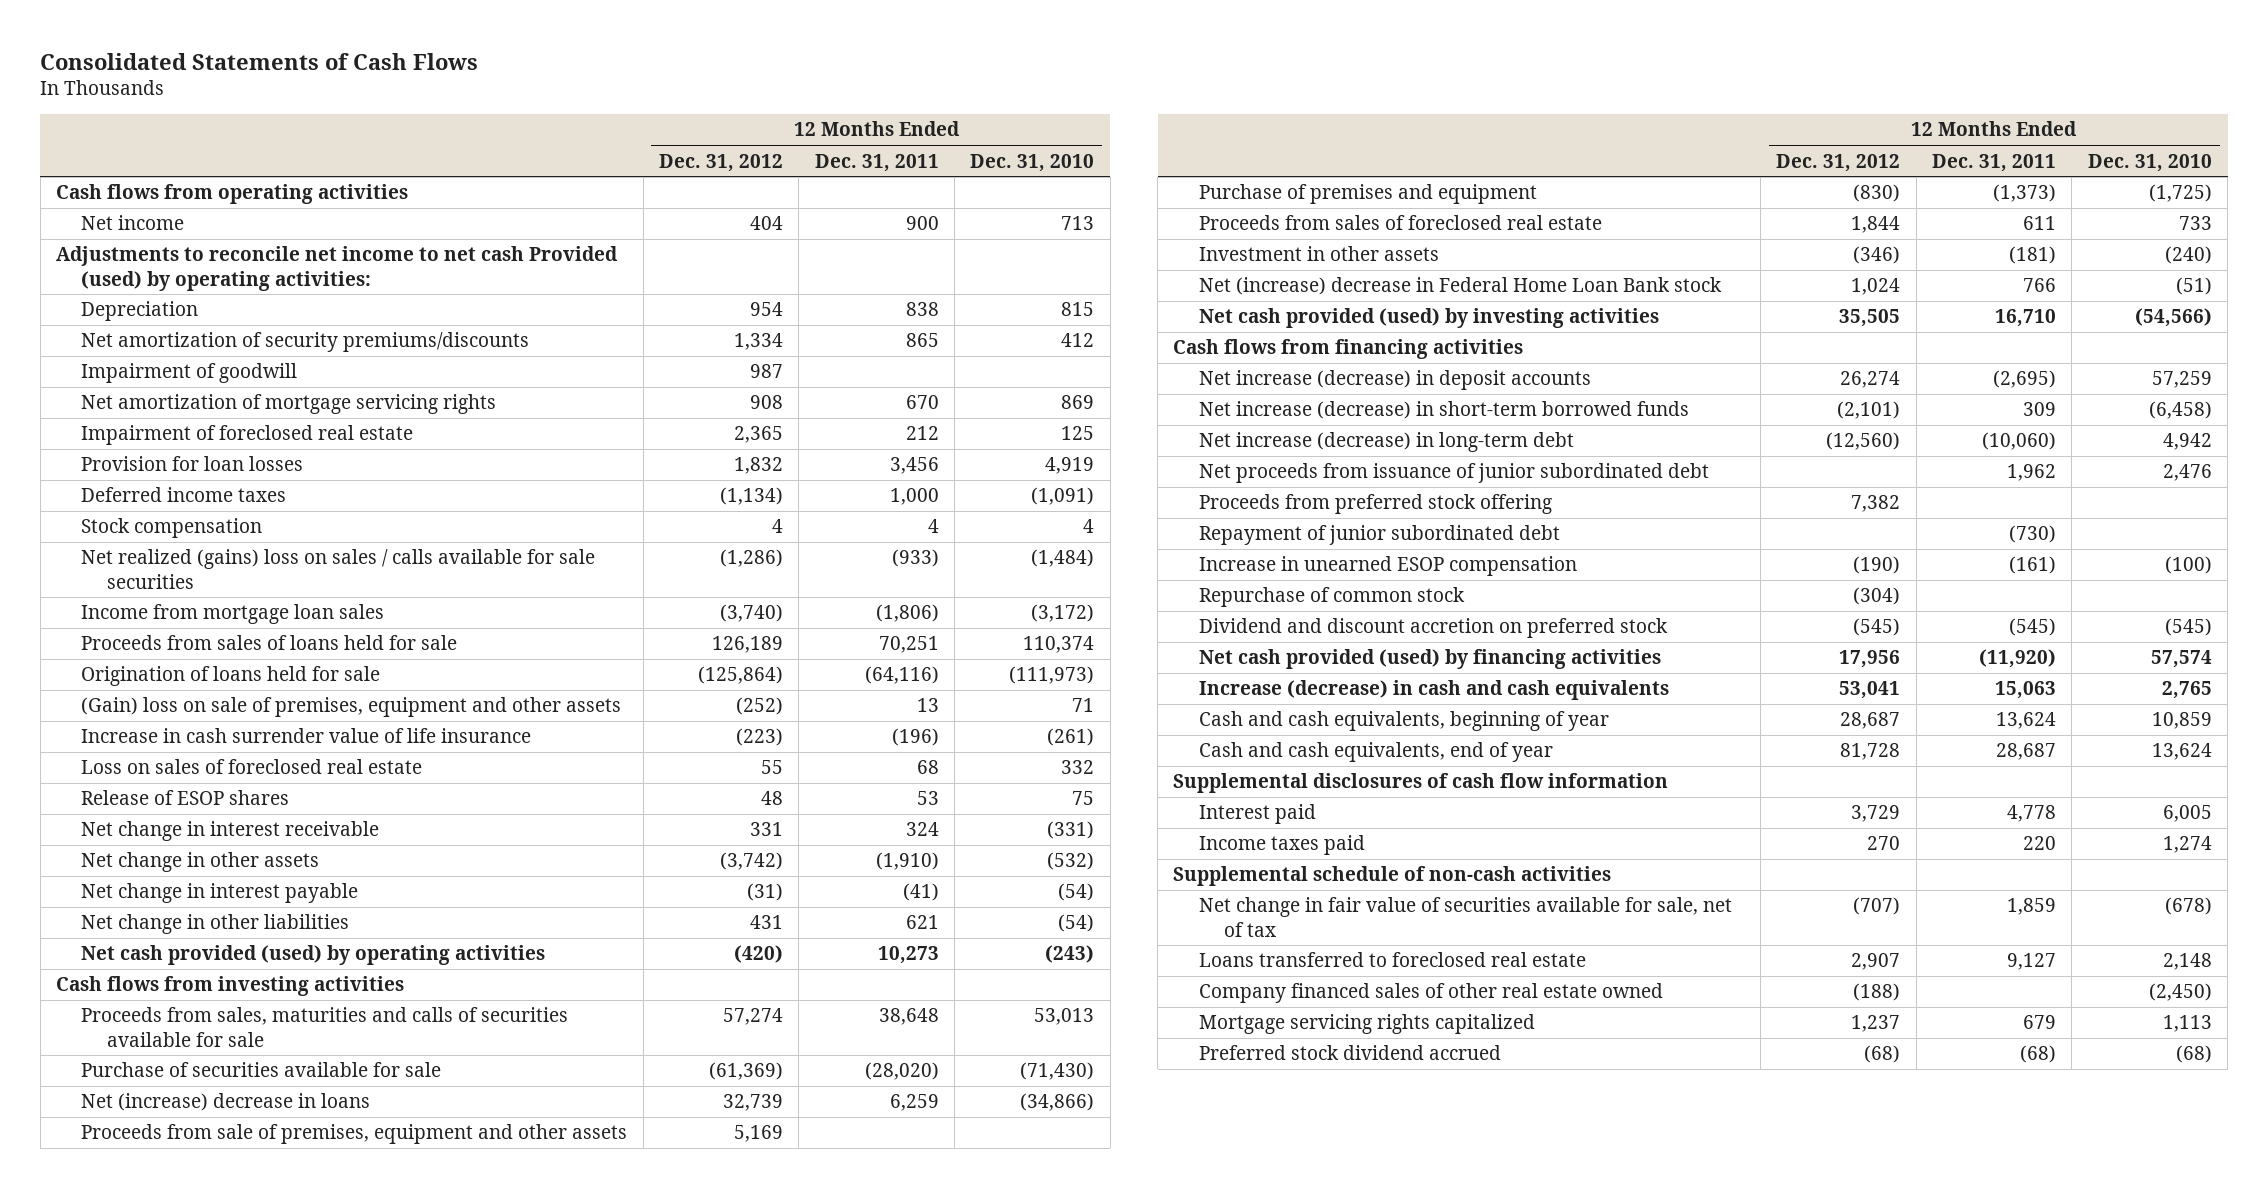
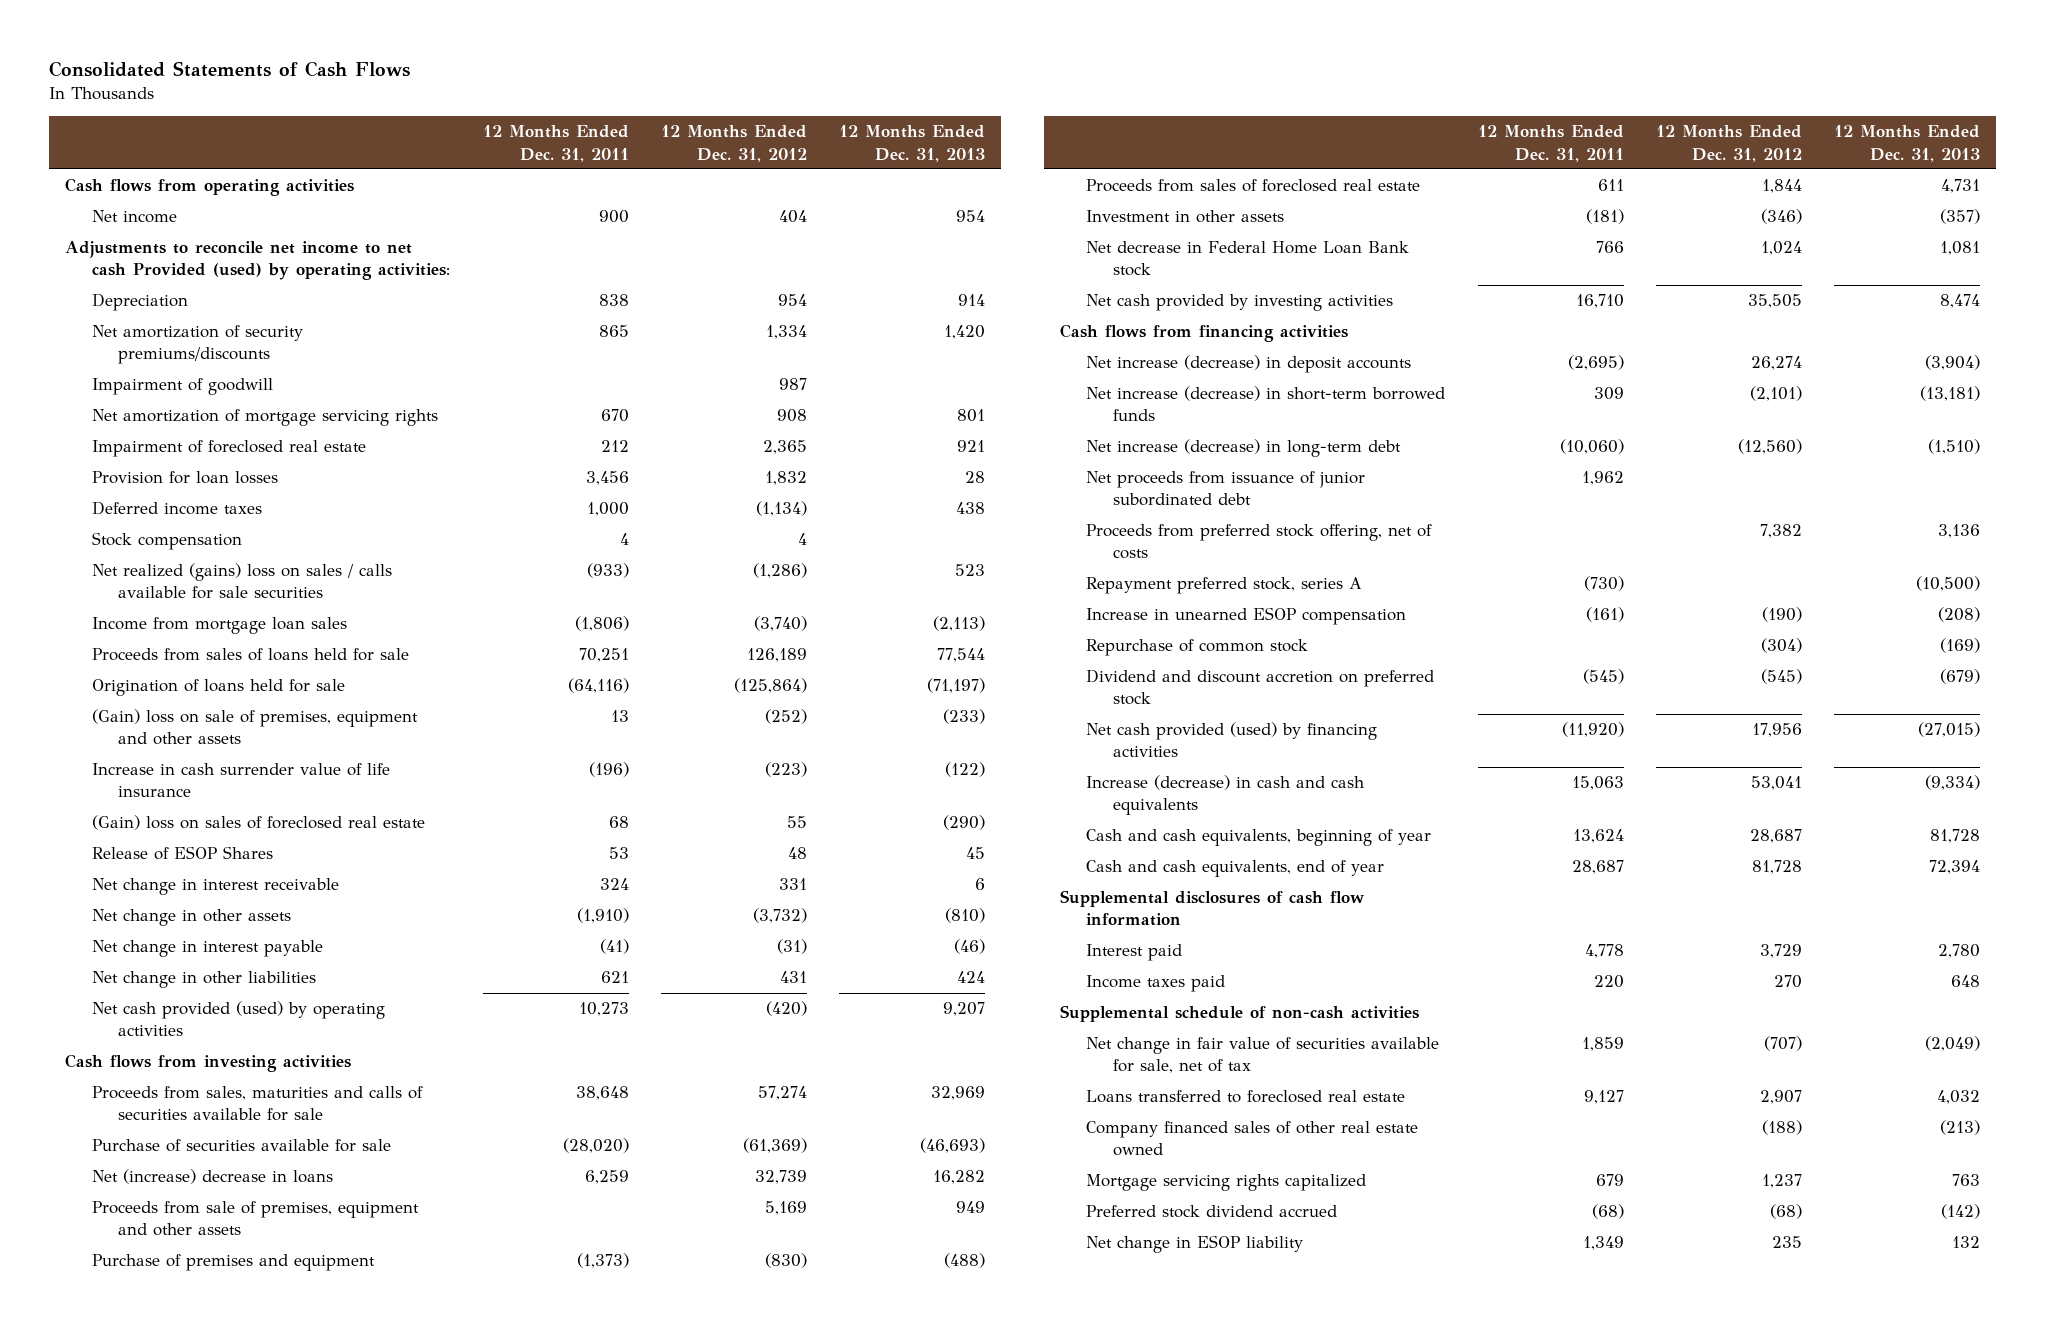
- | 12 Months Ended Dec. 31, 2012 | 12 Months Ended Dec. 31, 2011 | 12 Months Ended Dec. 31, 2010
+ | 12 Months Ended Dec. 31, 2011 | 12 Months Ended Dec. 31, 2012 | 12 Months Ended Dec. 31, 2013
- Loss on sales of foreclosed real estate | 55 | 68 | 332
- Release of ESOP shares | 48 | 53 | 75
+ (Gain) loss on sales of foreclosed real estate | 68 | 55 | (290)
+ Release of ESOP Shares | 53 | 48 | 45
- Net change in other assets | (3,742) | (1,910) | (532)
+ Net change in other assets | (1,910) | (3,732) | (810)
- Net (increase) decrease in Federal Home Loan Bank stock | 1,024 | 766 | (51)
- Net cash provided (used) by investing activities | 35,505 | 16,710 | (54,566)
+ Net decrease in Federal Home Loan Bank stock | 766 | 1,024 | 1,081
+ Net cash provided by investing activities | 16,710 | 35,505 | 8,474
- Proceeds from preferred stock offering | 7,382 | |
- Repayment of junior subordinated debt | | (730) |
+ Proceeds from preferred stock offering, net of costs | | 7,382 | 3,136
+ Repayment preferred stock, series A | (730) | | (10,500)
+ Net change in ESOP liability | 1,349 | 235 | 132

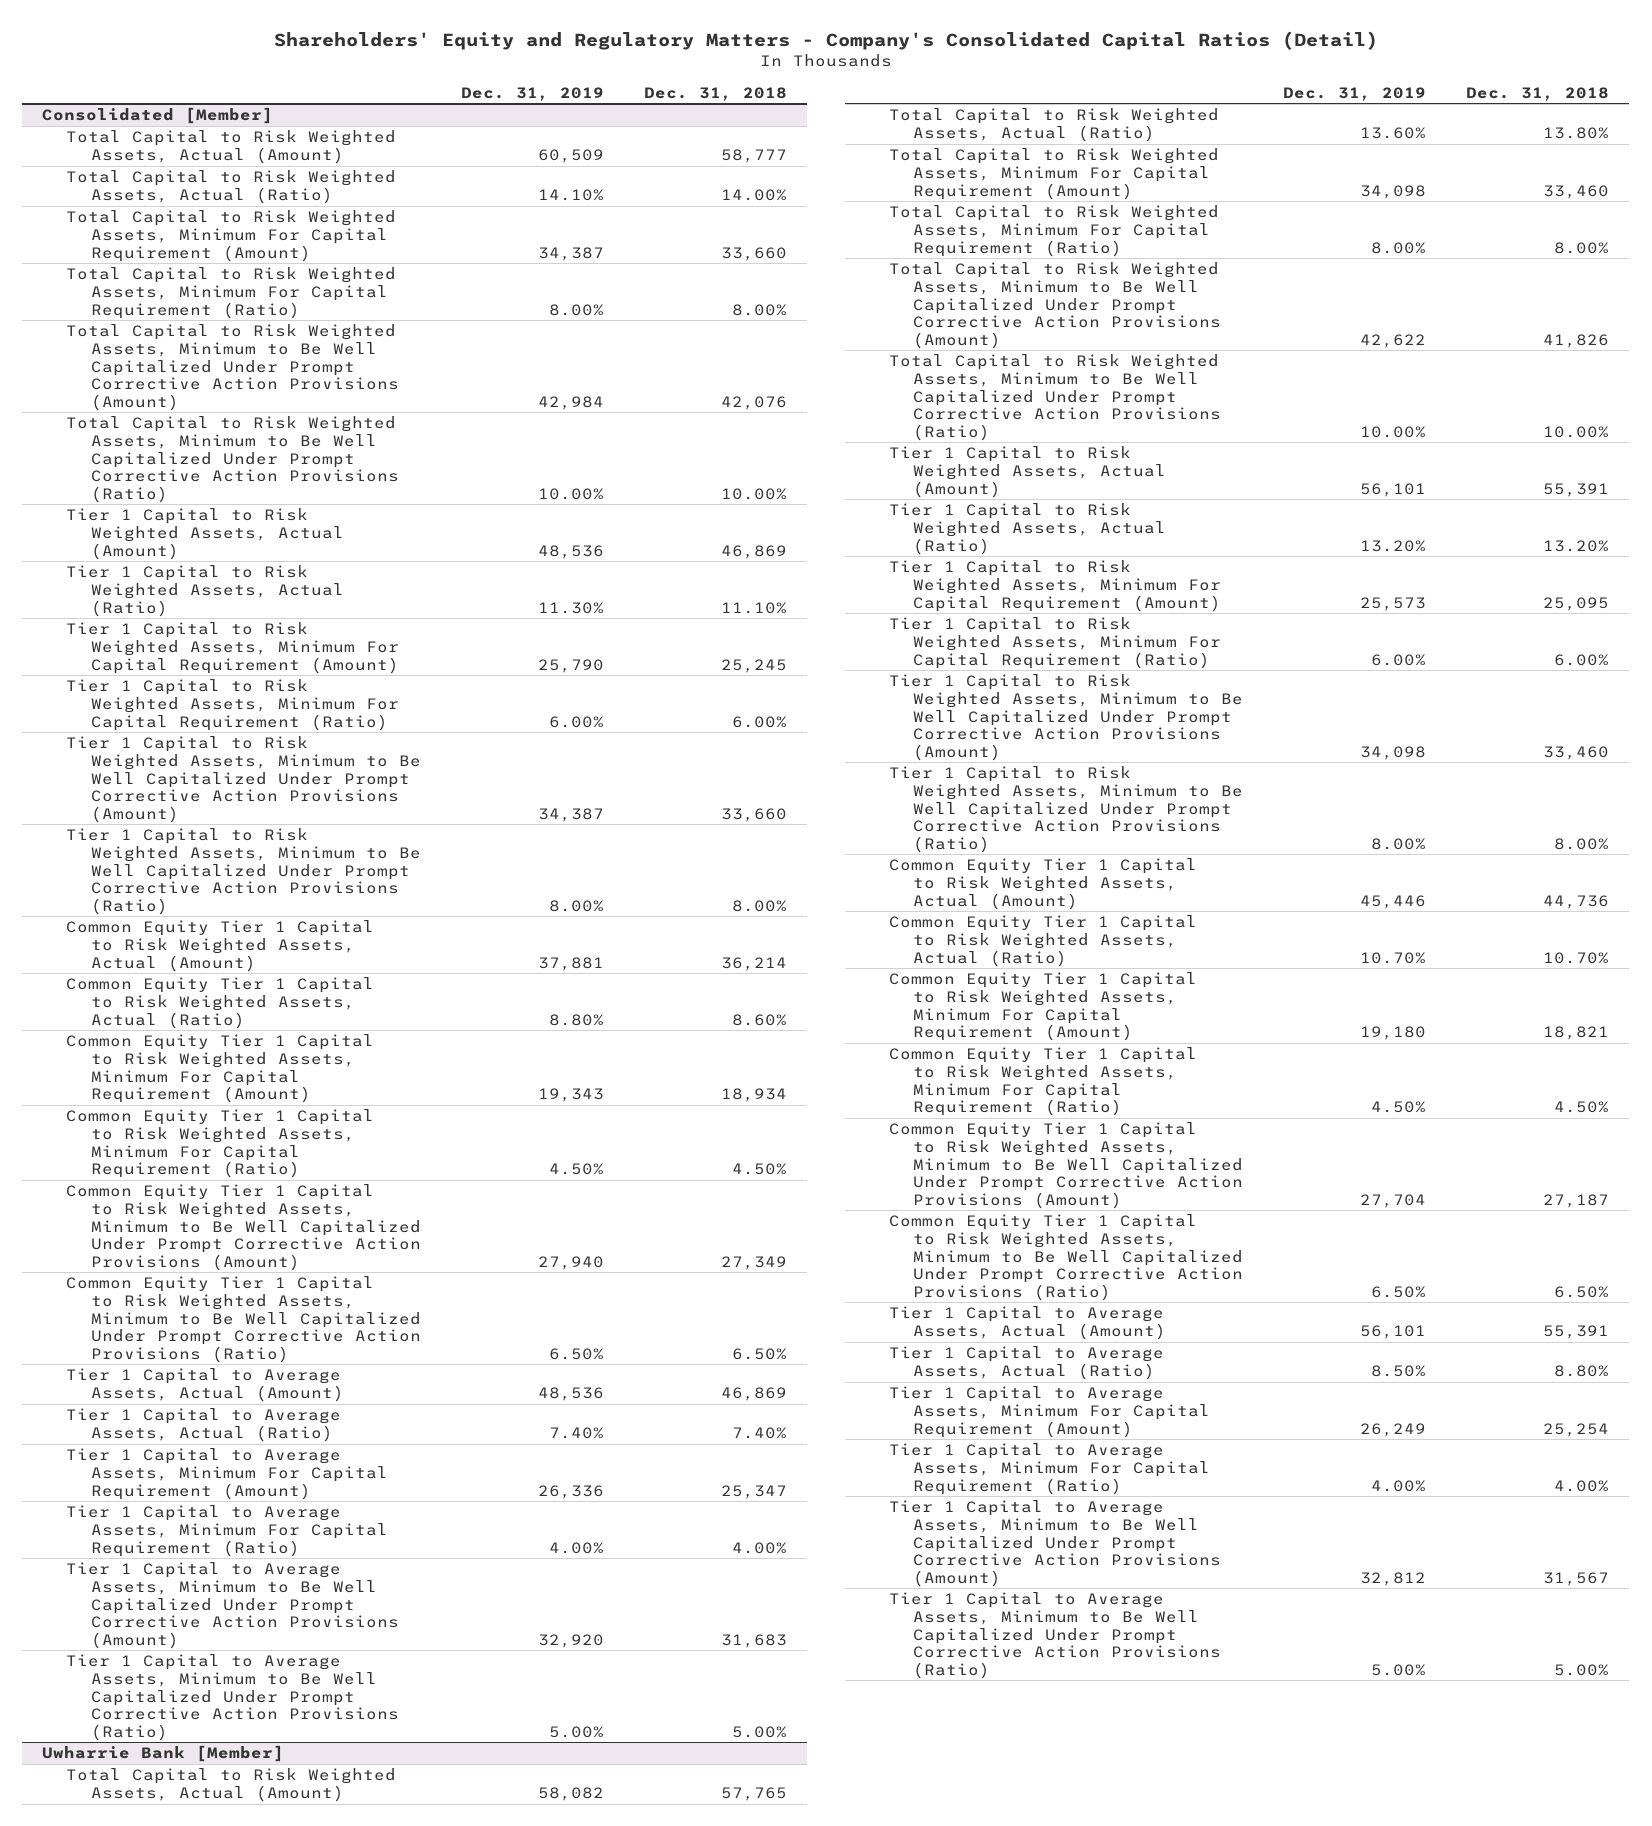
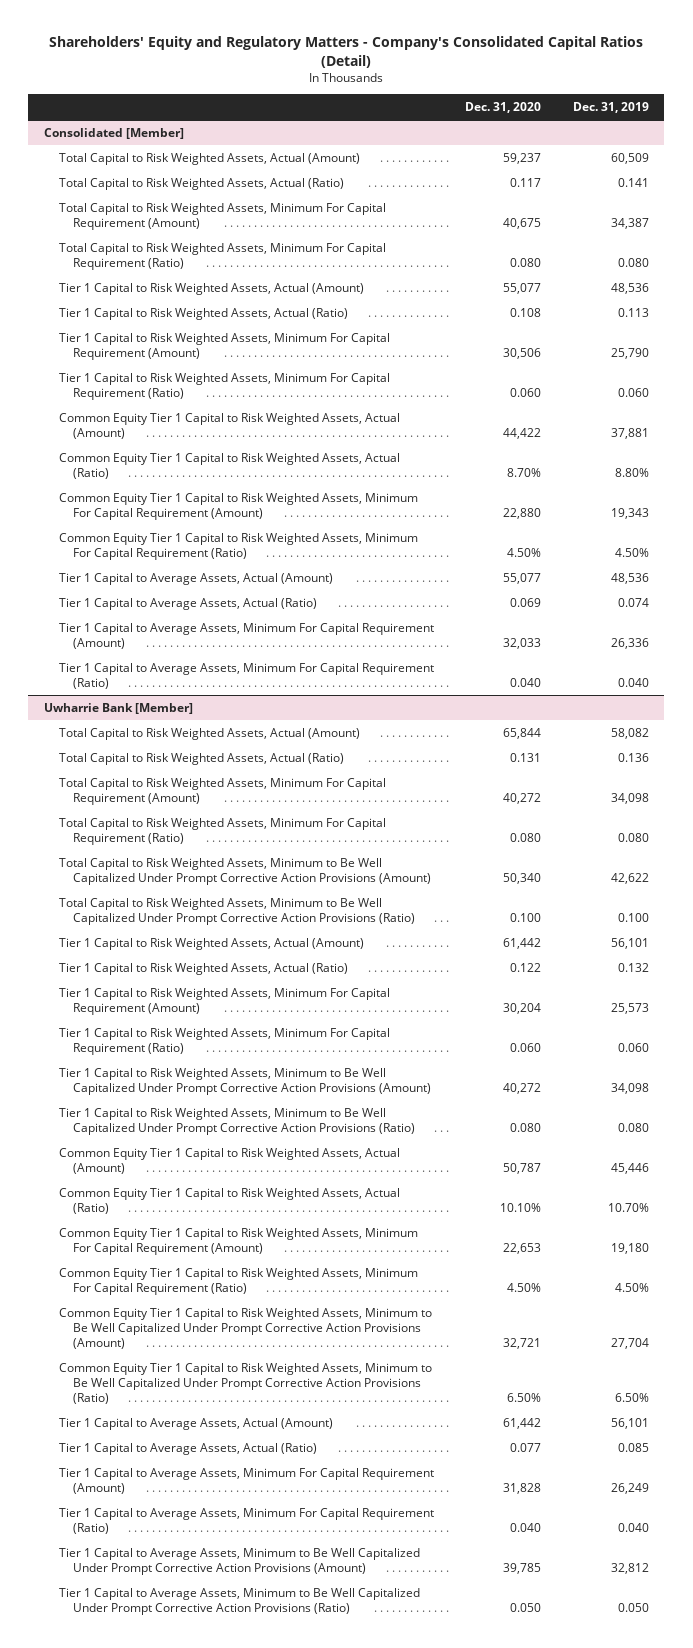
- | Dec. 31, 2019 | Dec. 31, 2018
+ | Dec. 31, 2020 | Dec. 31, 2019
@ Consolidated [Member]
- Total Capital to Risk Weighted Assets, Actual (Ratio) | 14.10% | 14.00%
+ Total Capital to Risk Weighted Assets, Actual (Ratio) | 0.117 | 0.141
- Total Capital to Risk Weighted Assets, Minimum For Capital Requirement (Ratio) | 8.00% | 8.00%
- Total Capital to Risk Weighted Assets, Minimum to Be Well Capitalized Under Prompt Corrective Action Provisions (Amount) | 42,984 | 42,076
- Total Capital to Risk Weighted Assets, Minimum to Be Well Capitalized Under Prompt Corrective Action Provisions (Ratio) | 10.00% | 10.00%
+ Total Capital to Risk Weighted Assets, Minimum For Capital Requirement (Ratio) | 0.080 | 0.080
- Tier 1 Capital to Risk Weighted Assets, Actual (Ratio) | 11.30% | 11.10%
+ Tier 1 Capital to Risk Weighted Assets, Actual (Ratio) | 0.108 | 0.113
- Tier 1 Capital to Risk Weighted Assets, Minimum For Capital Requirement (Ratio) | 6.00% | 6.00%
- Tier 1 Capital to Risk Weighted Assets, Minimum to Be Well Capitalized Under Prompt Corrective Action Provisions (Amount) | 34,387 | 33,660
- Tier 1 Capital to Risk Weighted Assets, Minimum to Be Well Capitalized Under Prompt Corrective Action Provisions (Ratio) | 8.00% | 8.00%
+ Tier 1 Capital to Risk Weighted Assets, Minimum For Capital Requirement (Ratio) | 0.060 | 0.060
- Common Equity Tier 1 Capital to Risk Weighted Assets, Minimum to Be Well Capitalized Under Prompt Corrective Action Provisions (Amount) | 27,940 | 27,349
- Common Equity Tier 1 Capital to Risk Weighted Assets, Minimum to Be Well Capitalized Under Prompt Corrective Action Provisions (Ratio) | 6.50% | 6.50%
- Tier 1 Capital to Average Assets, Actual (Ratio) | 7.40% | 7.40%
+ Tier 1 Capital to Average Assets, Actual (Ratio) | 0.069 | 0.074
- Tier 1 Capital to Average Assets, Minimum For Capital Requirement (Ratio) | 4.00% | 4.00%
- Tier 1 Capital to Average Assets, Minimum to Be Well Capitalized Under Prompt Corrective Action Provisions (Amount) | 32,920 | 31,683
- Tier 1 Capital to Average Assets, Minimum to Be Well Capitalized Under Prompt Corrective Action Provisions (Ratio) | 5.00% | 5.00%
+ Tier 1 Capital to Average Assets, Minimum For Capital Requirement (Ratio) | 0.040 | 0.040
@ Uwharrie Bank [Member]
- Total Capital to Risk Weighted Assets, Actual (Ratio) | 13.60% | 13.80%
+ Total Capital to Risk Weighted Assets, Actual (Ratio) | 0.131 | 0.136
- Total Capital to Risk Weighted Assets, Minimum For Capital Requirement (Ratio) | 8.00% | 8.00%
+ Total Capital to Risk Weighted Assets, Minimum For Capital Requirement (Ratio) | 0.080 | 0.080
- Total Capital to Risk Weighted Assets, Minimum to Be Well Capitalized Under Prompt Corrective Action Provisions (Ratio) | 10.00% | 10.00%
+ Total Capital to Risk Weighted Assets, Minimum to Be Well Capitalized Under Prompt Corrective Action Provisions (Ratio) | 0.100 | 0.100
- Tier 1 Capital to Risk Weighted Assets, Actual (Ratio) | 13.20% | 13.20%
+ Tier 1 Capital to Risk Weighted Assets, Actual (Ratio) | 0.122 | 0.132
- Tier 1 Capital to Risk Weighted Assets, Minimum For Capital Requirement (Ratio) | 6.00% | 6.00%
+ Tier 1 Capital to Risk Weighted Assets, Minimum For Capital Requirement (Ratio) | 0.060 | 0.060
- Tier 1 Capital to Risk Weighted Assets, Minimum to Be Well Capitalized Under Prompt Corrective Action Provisions (Ratio) | 8.00% | 8.00%
+ Tier 1 Capital to Risk Weighted Assets, Minimum to Be Well Capitalized Under Prompt Corrective Action Provisions (Ratio) | 0.080 | 0.080
- Tier 1 Capital to Average Assets, Actual (Ratio) | 8.50% | 8.80%
+ Tier 1 Capital to Average Assets, Actual (Ratio) | 0.077 | 0.085
- Tier 1 Capital to Average Assets, Minimum For Capital Requirement (Ratio) | 4.00% | 4.00%
+ Tier 1 Capital to Average Assets, Minimum For Capital Requirement (Ratio) | 0.040 | 0.040
- Tier 1 Capital to Average Assets, Minimum to Be Well Capitalized Under Prompt Corrective Action Provisions (Ratio) | 5.00% | 5.00%
+ Tier 1 Capital to Average Assets, Minimum to Be Well Capitalized Under Prompt Corrective Action Provisions (Ratio) | 0.050 | 0.050

